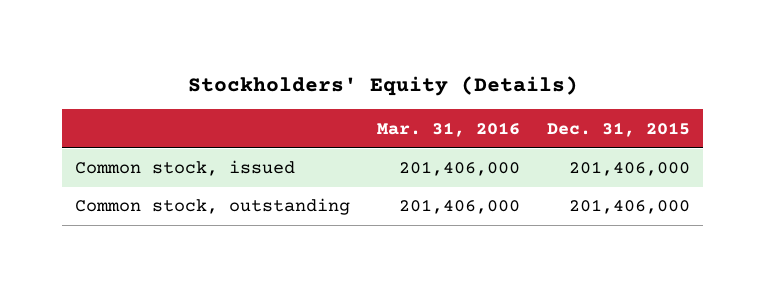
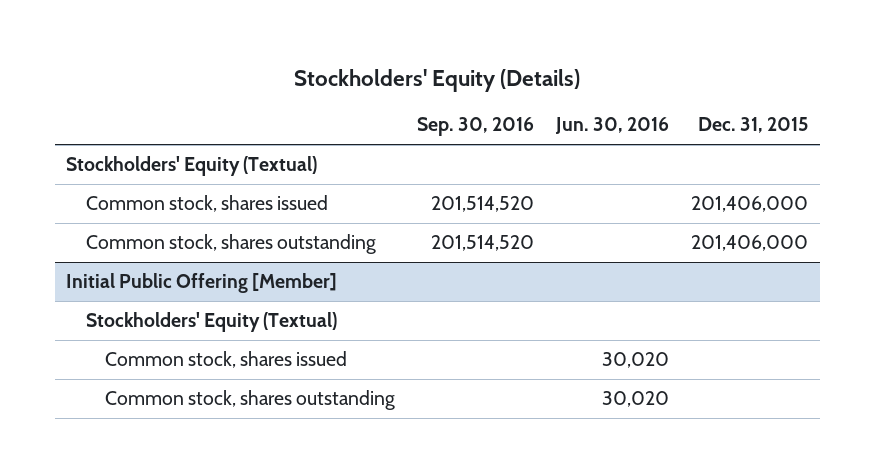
- | Mar. 31, 2016 | Dec. 31, 2015
+ | Sep. 30, 2016 | Jun. 30, 2016 | Dec. 31, 2015
- Common stock, issued | 201,406,000 | 201,406,000
- Common stock, outstanding | 201,406,000 | 201,406,000
+ Stockholders' Equity (Textual)
+ Common stock, shares issued | 201,514,520 | | 201,406,000
+ Common stock, shares outstanding | 201,514,520 | | 201,406,000
+ Initial Public Offering [Member]
+ Stockholders' Equity (Textual)
+ Common stock, shares issued | | 30,020 |
+ Common stock, shares outstanding | | 30,020 |

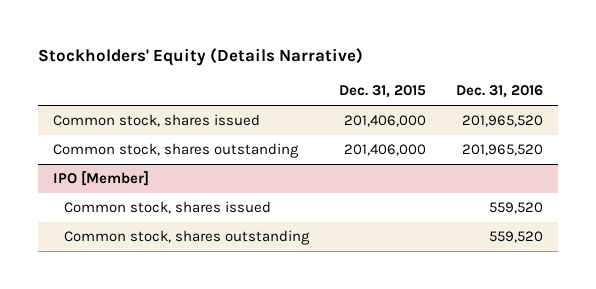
- Stockholders' Equity (Details)
+ Stockholders' Equity (Details Narrative)
- | Sep. 30, 2016 | Jun. 30, 2016 | Dec. 31, 2015
+ | Dec. 31, 2015 | Dec. 31, 2016
- Stockholders' Equity (Textual)
- Initial Public Offering [Member]
- Stockholders' Equity (Textual)
+ IPO [Member]

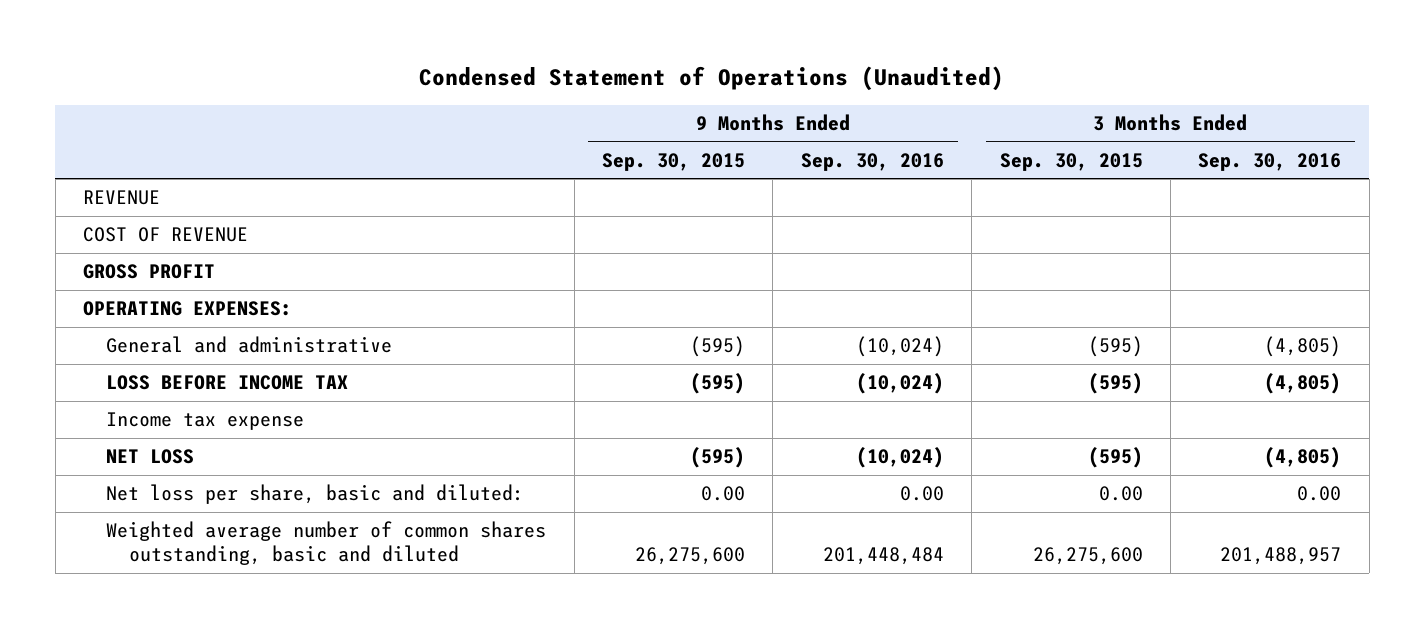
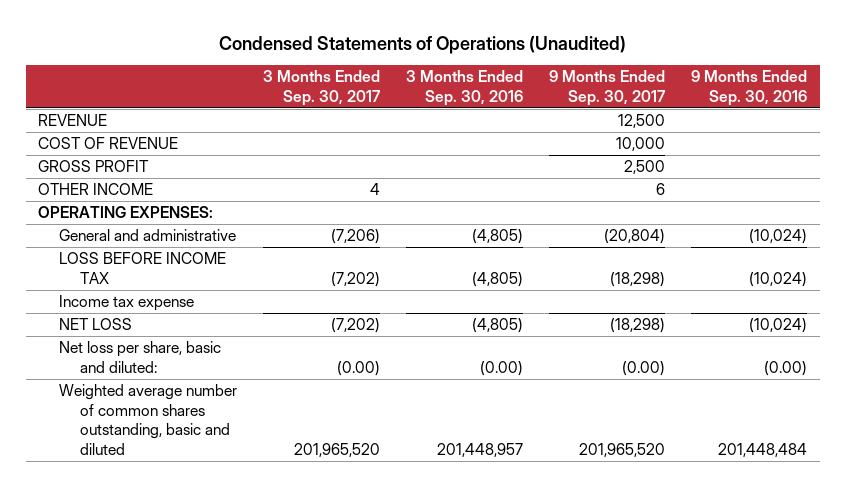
- Condensed Statement of Operations (Unaudited)
+ Condensed Statements of Operations (Unaudited)
- | 9 Months Ended Sep. 30, 2015 | 9 Months Ended Sep. 30, 2016 | 3 Months Ended Sep. 30, 2015 | 3 Months Ended Sep. 30, 2016
+ | 3 Months Ended Sep. 30, 2017 | 3 Months Ended Sep. 30, 2016 | 9 Months Ended Sep. 30, 2017 | 9 Months Ended Sep. 30, 2016
+ OTHER INCOME | 4 | | 6 |
- Net loss per share, basic and diluted: | 0.00 | 0.00 | 0.00 | 0.00
- Weighted average number of common shares outstanding, basic and diluted | 26,275,600 | 201,448,484 | 26,275,600 | 201,488,957
+ Net loss per share, basic and diluted: | (0.00) | (0.00) | (0.00) | (0.00)
+ Weighted average number of common shares outstanding, basic and diluted | 201,965,520 | 201,448,957 | 201,965,520 | 201,448,484

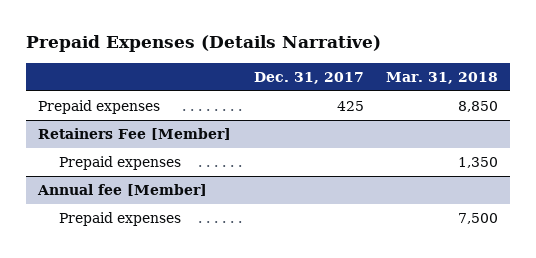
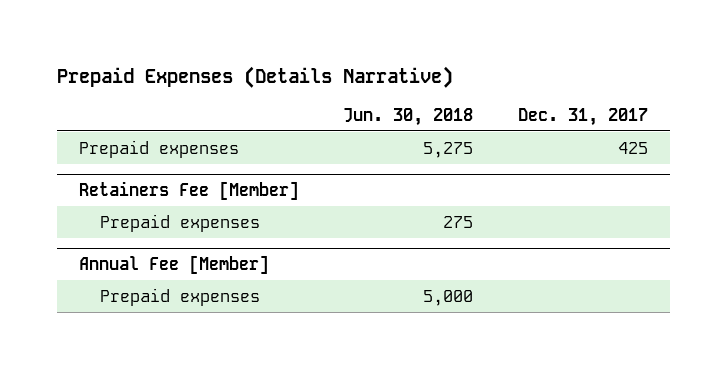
- | Dec. 31, 2017 | Mar. 31, 2018
+ | Jun. 30, 2018 | Dec. 31, 2017
- Annual fee [Member]
+ Annual Fee [Member]

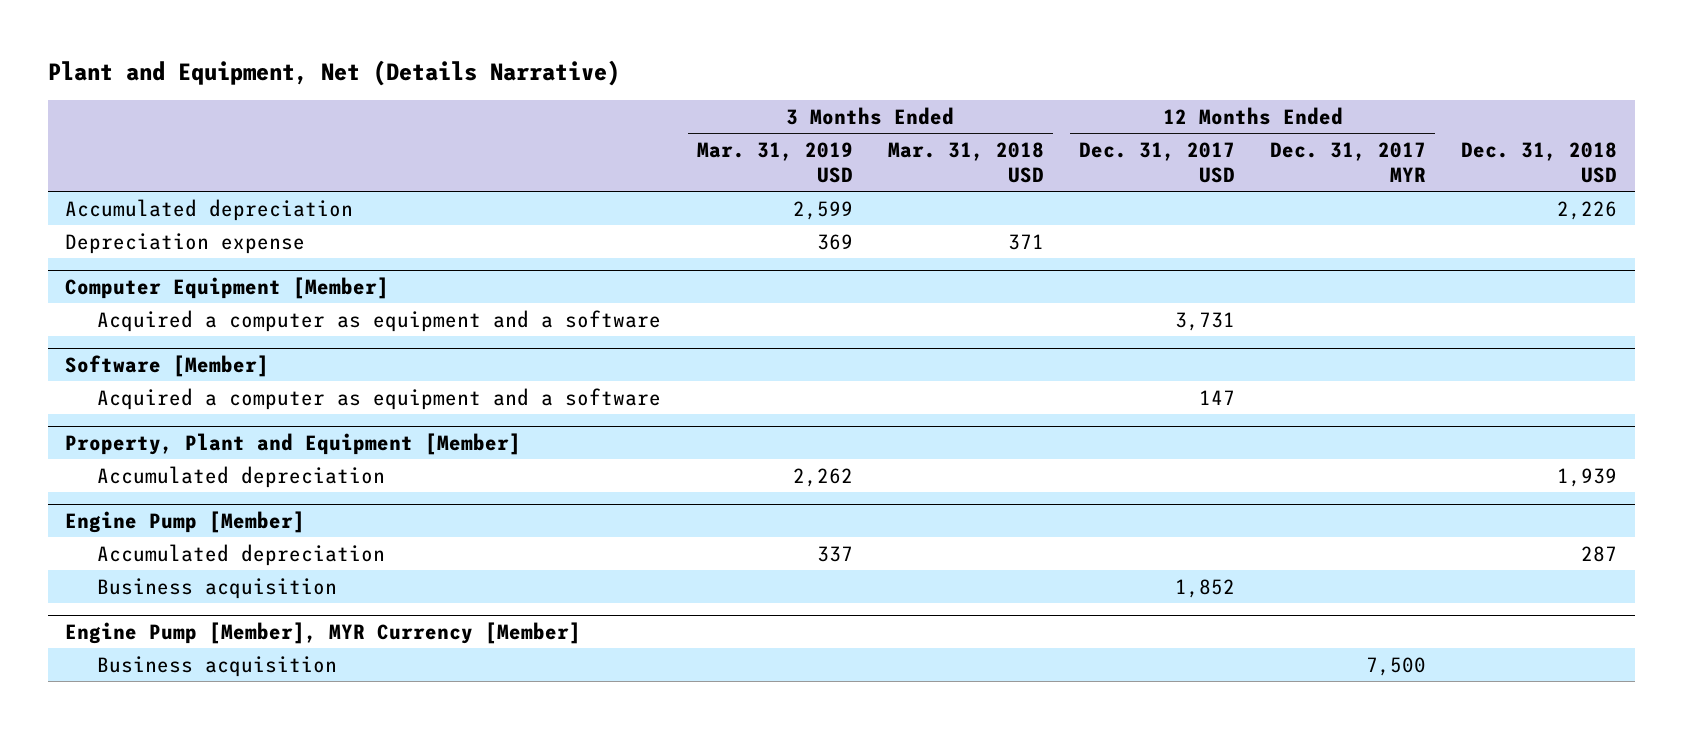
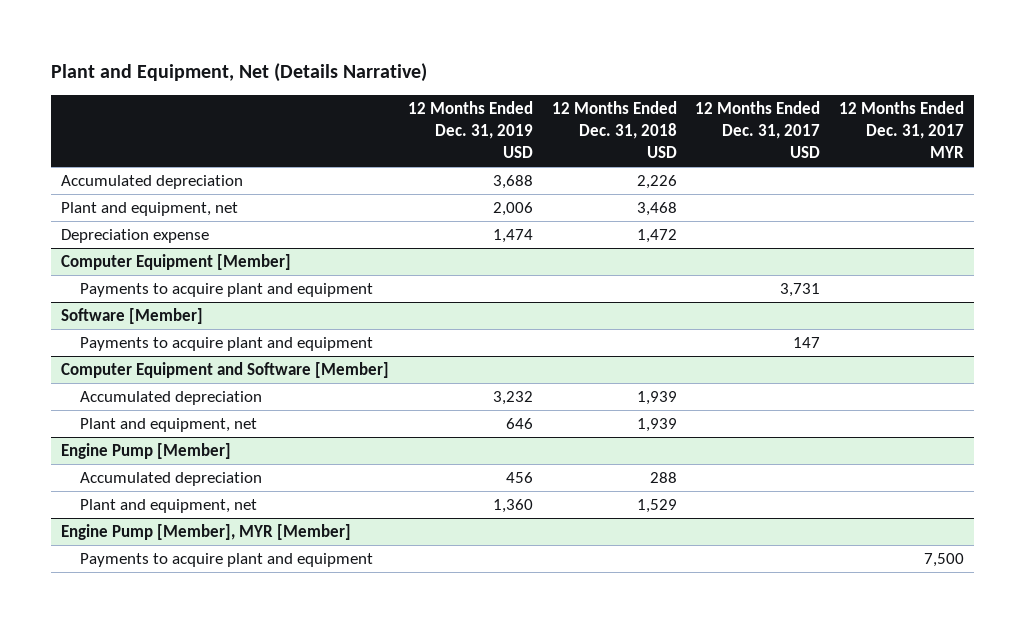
- | 3 Months Ended Mar. 31, 2019 USD | 3 Months Ended Mar. 31, 2018 USD | 12 Months Ended Dec. 31, 2017 USD | 12 Months Ended Dec. 31, 2017 MYR | Dec. 31, 2018 USD
+ | 12 Months Ended Dec. 31, 2019 USD | 12 Months Ended Dec. 31, 2018 USD | 12 Months Ended Dec. 31, 2017 USD | 12 Months Ended Dec. 31, 2017 MYR
+ Plant and equipment, net | 2,006 | 3,468 | |
@ Computer Equipment [Member]
- Acquired a computer as equipment and a software | | | 3,731 | |
+ Payments to acquire plant and equipment | | | 3,731 |
@ Software [Member]
- Acquired a computer as equipment and a software | | | 147 | |
- Property, Plant and Equipment [Member]
- Accumulated depreciation | 2,262 | | | | 1,939
@ Software [Member]
+ Payments to acquire plant and equipment | | | 147 |
+ Computer Equipment and Software [Member]
+ Accumulated depreciation | 3,232 | 1,939 | |
+ Plant and equipment, net | 646 | 1,939 | |
@ Engine Pump [Member]
- Business acquisition | | | 1,852 | |
- Engine Pump [Member], MYR Currency [Member]
- Business acquisition | | | | 7,500 |
@ Engine Pump [Member]
+ Plant and equipment, net | 1,360 | 1,529 | |
+ Engine Pump [Member], MYR [Member]
+ Payments to acquire plant and equipment | | | | 7,500

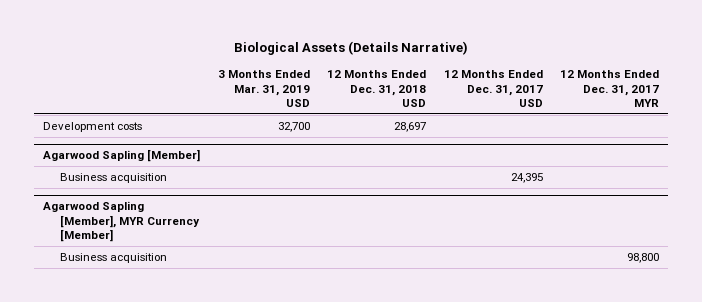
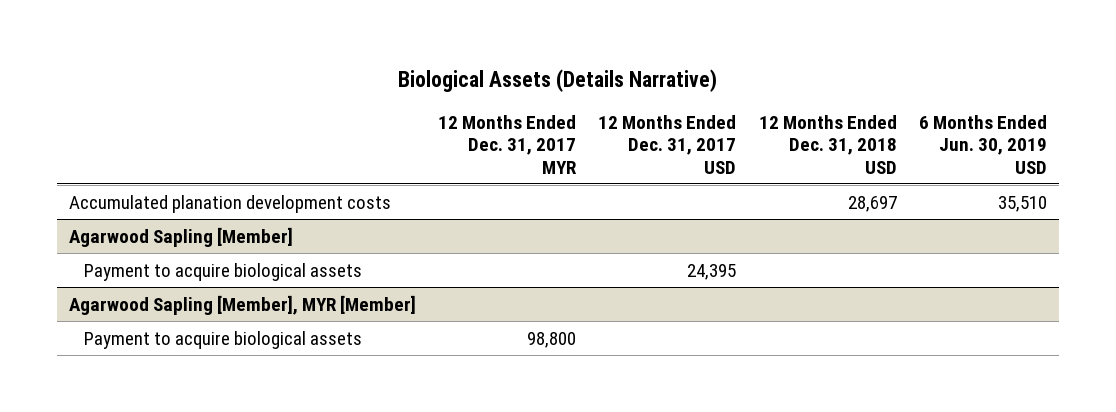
- | 3 Months Ended Mar. 31, 2019 USD | 12 Months Ended Dec. 31, 2018 USD | 12 Months Ended Dec. 31, 2017 USD | 12 Months Ended Dec. 31, 2017 MYR
+ | 12 Months Ended Dec. 31, 2017 MYR | 12 Months Ended Dec. 31, 2017 USD | 12 Months Ended Dec. 31, 2018 USD | 6 Months Ended Jun. 30, 2019 USD
- Development costs | 32,700 | 28,697 | |
+ Accumulated planation development costs | | | 28,697 | 35,510
@ Agarwood Sapling [Member]
- Business acquisition | | | 24,395 |
- Agarwood Sapling [Member], MYR Currency [Member]
- Business acquisition | | | | 98,800
@ Agarwood Sapling [Member]
+ Payment to acquire biological assets | | 24,395 | |
+ Agarwood Sapling [Member], MYR [Member]
+ Payment to acquire biological assets | 98,800 | | |

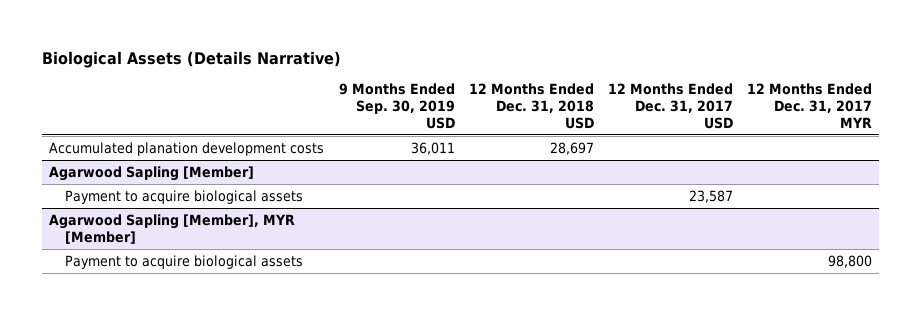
- | 12 Months Ended Dec. 31, 2017 MYR | 12 Months Ended Dec. 31, 2017 USD | 12 Months Ended Dec. 31, 2018 USD | 6 Months Ended Jun. 30, 2019 USD
+ | 9 Months Ended Sep. 30, 2019 USD | 12 Months Ended Dec. 31, 2018 USD | 12 Months Ended Dec. 31, 2017 USD | 12 Months Ended Dec. 31, 2017 MYR
@ Agarwood Sapling [Member]
- Payment to acquire biological assets | | 24,395 | |
+ Payment to acquire biological assets | | | 23,587 |

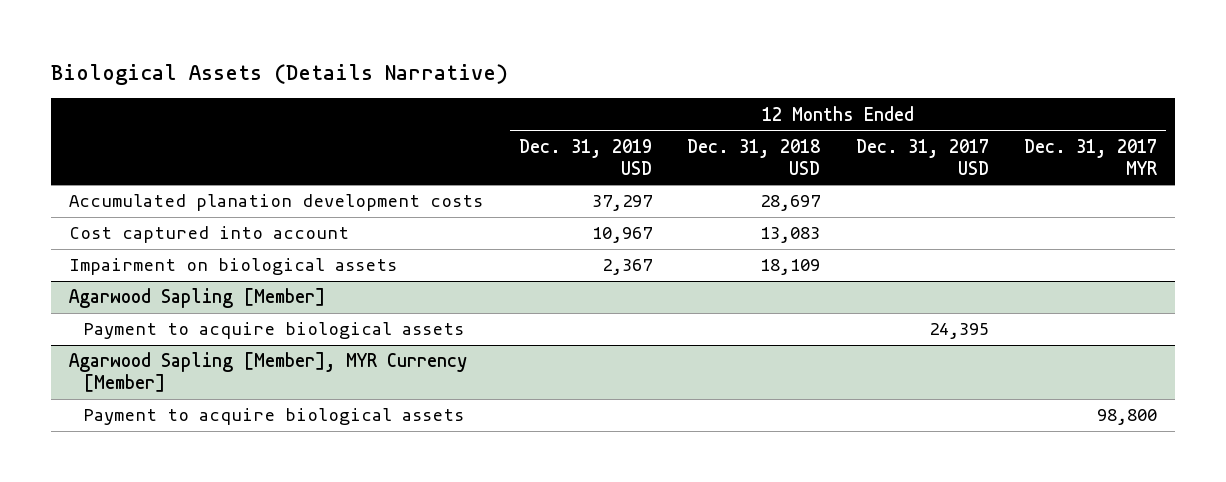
- | 9 Months Ended Sep. 30, 2019 USD | 12 Months Ended Dec. 31, 2018 USD | 12 Months Ended Dec. 31, 2017 USD | 12 Months Ended Dec. 31, 2017 MYR
+ | 12 Months Ended Dec. 31, 2019 USD | 12 Months Ended Dec. 31, 2018 USD | 12 Months Ended Dec. 31, 2017 USD | 12 Months Ended Dec. 31, 2017 MYR
+ Cost captured into account | 10,967 | 13,083 | |
+ Impairment on biological assets | 2,367 | 18,109 | |
@ Agarwood Sapling [Member]
- Payment to acquire biological assets | | | 23,587 |
- Agarwood Sapling [Member], MYR [Member]
@ Agarwood Sapling [Member]
+ Payment to acquire biological assets | | | 24,395 |
+ Agarwood Sapling [Member], MYR Currency [Member]

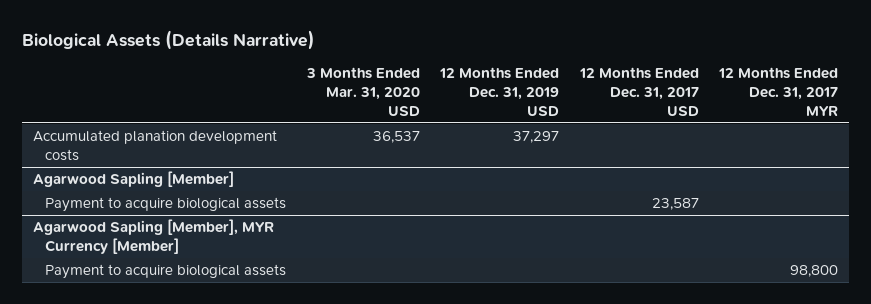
- | 12 Months Ended Dec. 31, 2019 USD | 12 Months Ended Dec. 31, 2018 USD | 12 Months Ended Dec. 31, 2017 USD | 12 Months Ended Dec. 31, 2017 MYR
+ | 3 Months Ended Mar. 31, 2020 USD | 12 Months Ended Dec. 31, 2019 USD | 12 Months Ended Dec. 31, 2017 USD | 12 Months Ended Dec. 31, 2017 MYR
- Cost captured into account | 10,967 | 13,083 | |
- Impairment on biological assets | 2,367 | 18,109 | |
@ Agarwood Sapling [Member]
- Payment to acquire biological assets | | | 24,395 |
+ Payment to acquire biological assets | | | 23,587 |

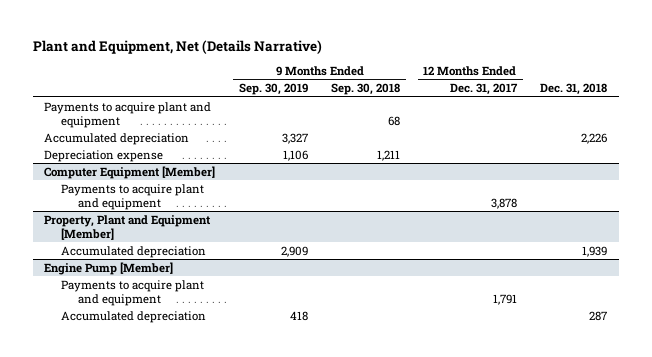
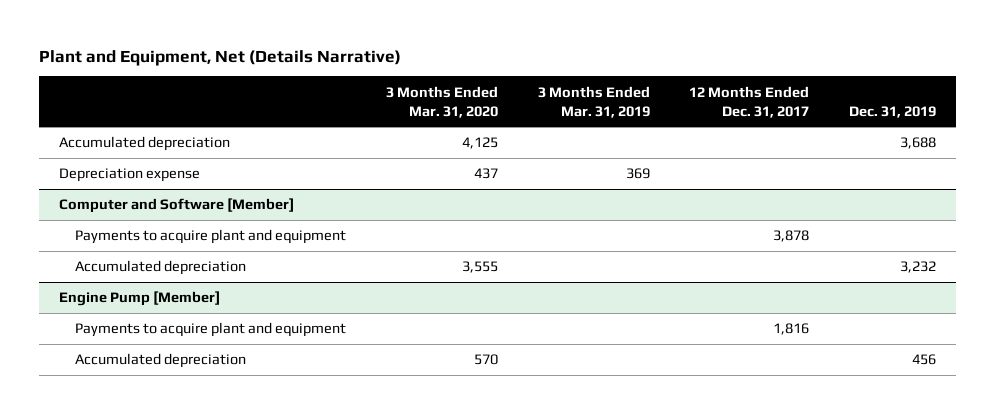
- | 9 Months Ended Sep. 30, 2019 | 9 Months Ended Sep. 30, 2018 | 12 Months Ended Dec. 31, 2017 | Dec. 31, 2018
+ | 3 Months Ended Mar. 31, 2020 | 3 Months Ended Mar. 31, 2019 | 12 Months Ended Dec. 31, 2017 | Dec. 31, 2019
- Payments to acquire plant and equipment | | 68 | |
- Computer Equipment [Member]
+ Computer and Software [Member]
- Property, Plant and Equipment [Member]
- Accumulated depreciation | 2,909 | | | 1,939
+ Accumulated depreciation | 3,555 | | | 3,232
@ Engine Pump [Member]
- Payments to acquire plant and equipment | | | 1,791 |
+ Payments to acquire plant and equipment | | | 1,816 |

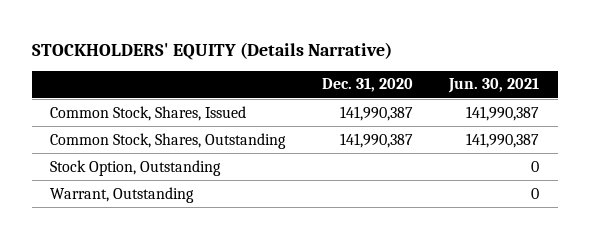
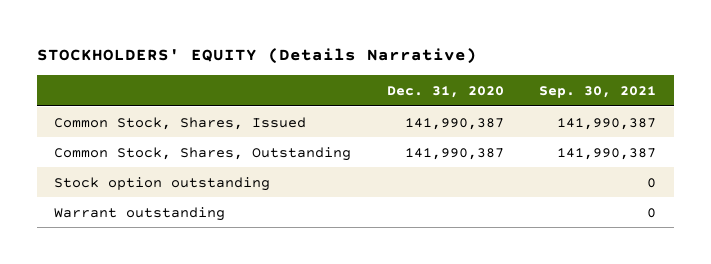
- | Dec. 31, 2020 | Jun. 30, 2021
+ | Dec. 31, 2020 | Sep. 30, 2021
- Stock Option, Outstanding | | 0
- Warrant, Outstanding | | 0
+ Stock option outstanding | | 0
+ Warrant outstanding | | 0

